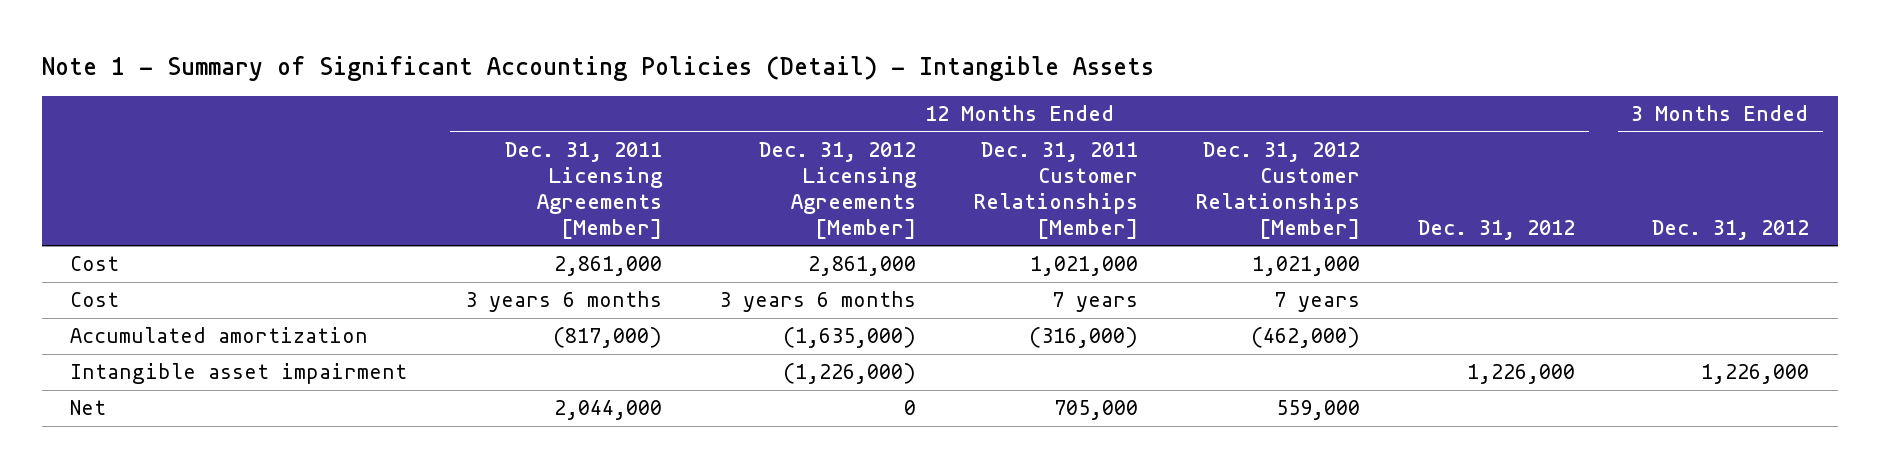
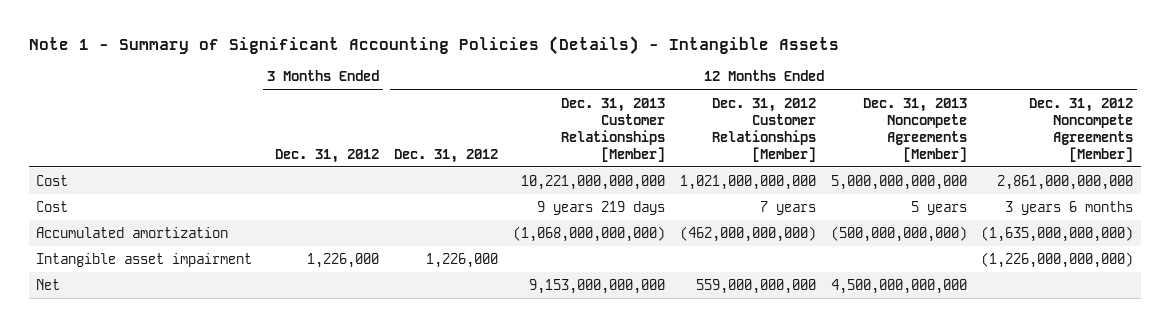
- Note 1 - Summary of Significant Accounting Policies (Detail) - Intangible Assets
+ Note 1 - Summary of Significant Accounting Policies (Details) - Intangible Assets
- | 12 Months Ended Dec. 31, 2011 Licensing Agreements [Member] | 12 Months Ended Dec. 31, 2012 Licensing Agreements [Member] | 12 Months Ended Dec. 31, 2011 Customer Relationships [Member] | 12 Months Ended Dec. 31, 2012 Customer Relationships [Member] | 12 Months Ended Dec. 31, 2012 | 3 Months Ended Dec. 31, 2012
+ | 3 Months Ended Dec. 31, 2012 | 12 Months Ended Dec. 31, 2012 | 12 Months Ended Dec. 31, 2013 Customer Relationships [Member] | 12 Months Ended Dec. 31, 2012 Customer Relationships [Member] | 12 Months Ended Dec. 31, 2013 Noncompete Agreements [Member] | 12 Months Ended Dec. 31, 2012 Noncompete Agreements [Member]
- Cost | 2,861,000 | 2,861,000 | 1,021,000 | 1,021,000 | |
+ Cost | | | 10,221,000,000,000 | 1,021,000,000,000 | 5,000,000,000,000 | 2,861,000,000,000
- Accumulated amortization | (817,000) | (1,635,000) | (316,000) | (462,000) | |
+ Accumulated amortization | | | (1,068,000,000,000) | (462,000,000,000) | (500,000,000,000) | (1,635,000,000,000)
- Net | 2,044,000 | 0 | 705,000 | 559,000 | |
+ Net | | | 9,153,000,000,000 | 559,000,000,000 | 4,500,000,000,000 |

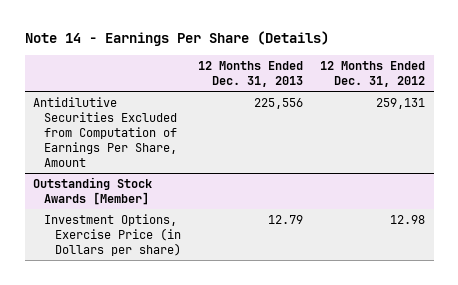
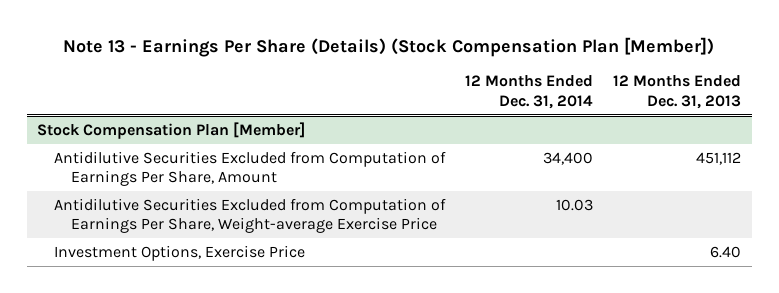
- Note 14 - Earnings Per Share (Details)
+ Note 13 - Earnings Per Share (Details) (Stock Compensation Plan [Member])
- | 12 Months Ended Dec. 31, 2013 | 12 Months Ended Dec. 31, 2012
+ | 12 Months Ended Dec. 31, 2014 | 12 Months Ended Dec. 31, 2013
- Antidilutive Securities Excluded from Computation of Earnings Per Share, Amount | 225,556 | 259,131
- Outstanding Stock Awards [Member]
- Investment Options, Exercise Price (in Dollars per share) | 12.79 | 12.98
+ Stock Compensation Plan [Member]
+ Antidilutive Securities Excluded from Computation of Earnings Per Share, Amount | 34,400 | 451,112
+ Antidilutive Securities Excluded from Computation of Earnings Per Share, Weight-average Exercise Price | 10.03 |
+ Investment Options, Exercise Price | | 6.40

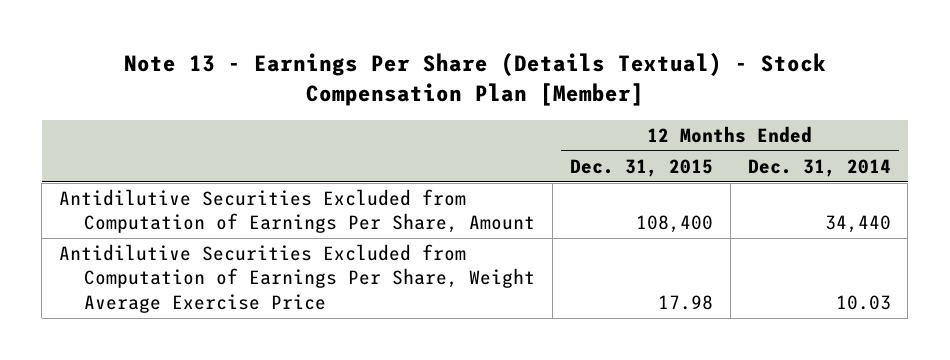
- Note 13 - Earnings Per Share (Details) (Stock Compensation Plan [Member])
+ Note 13 - Earnings Per Share (Details Textual) - Stock Compensation Plan [Member]
- | 12 Months Ended Dec. 31, 2014 | 12 Months Ended Dec. 31, 2013
+ | 12 Months Ended Dec. 31, 2015 | 12 Months Ended Dec. 31, 2014
- Stock Compensation Plan [Member]
- Antidilutive Securities Excluded from Computation of Earnings Per Share, Amount | 34,400 | 451,112
- Antidilutive Securities Excluded from Computation of Earnings Per Share, Weight-average Exercise Price | 10.03 |
- Investment Options, Exercise Price | | 6.40
+ Antidilutive Securities Excluded from Computation of Earnings Per Share, Amount | 108,400 | 34,440
+ Antidilutive Securities Excluded from Computation of Earnings Per Share, Weight Average Exercise Price | 17.98 | 10.03

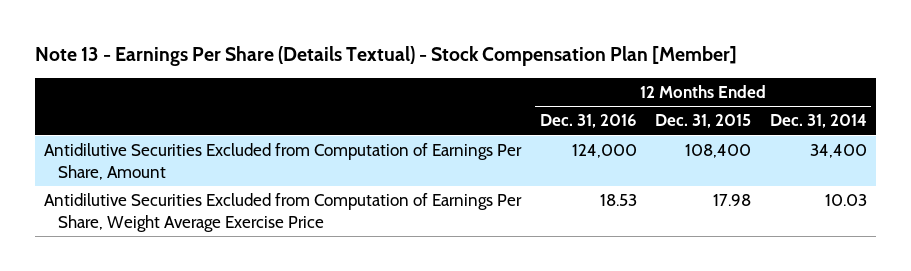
- | 12 Months Ended Dec. 31, 2015 | 12 Months Ended Dec. 31, 2014
+ | 12 Months Ended Dec. 31, 2016 | 12 Months Ended Dec. 31, 2015 | 12 Months Ended Dec. 31, 2014
- Antidilutive Securities Excluded from Computation of Earnings Per Share, Amount | 108,400 | 34,440
+ Antidilutive Securities Excluded from Computation of Earnings Per Share, Amount | 124,000 | 108,400 | 34,400

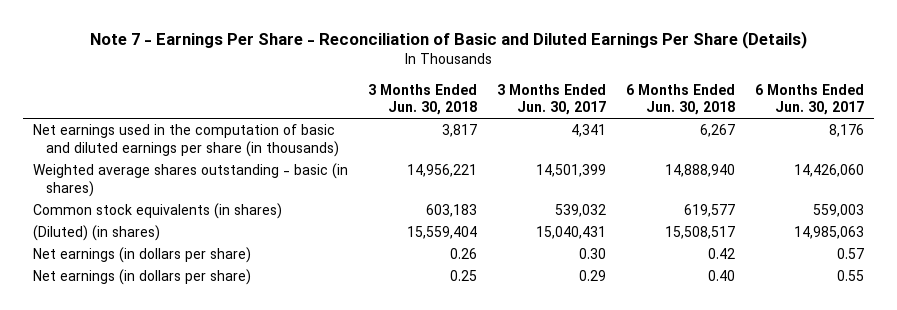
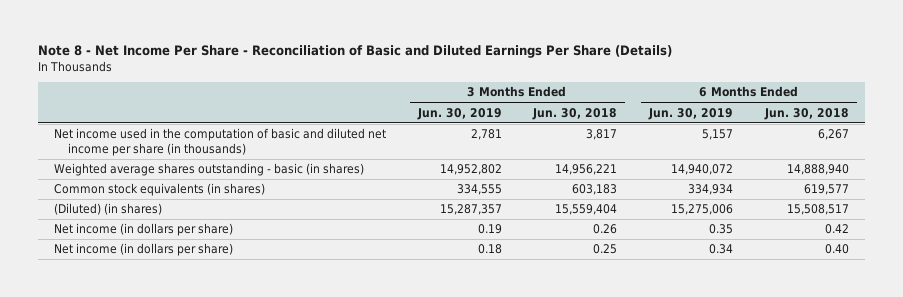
- Note 7 - Earnings Per Share - Reconciliation of Basic and Diluted Earnings Per Share (Details)
+ Note 8 - Net Income Per Share - Reconciliation of Basic and Diluted Earnings Per Share (Details)
- | 3 Months Ended Jun. 30, 2018 | 3 Months Ended Jun. 30, 2017 | 6 Months Ended Jun. 30, 2018 | 6 Months Ended Jun. 30, 2017
+ | 3 Months Ended Jun. 30, 2019 | 3 Months Ended Jun. 30, 2018 | 6 Months Ended Jun. 30, 2019 | 6 Months Ended Jun. 30, 2018
- Net earnings used in the computation of basic and diluted earnings per share (in thousands) | 3,817 | 4,341 | 6,267 | 8,176
+ Net income used in the computation of basic and diluted net income per share (in thousands) | 2,781 | 3,817 | 5,157 | 6,267
- Net earnings (in dollars per share) | 0.26 | 0.30 | 0.42 | 0.57
- Net earnings (in dollars per share) | 0.25 | 0.29 | 0.40 | 0.55
+ Net income (in dollars per share) | 0.19 | 0.26 | 0.35 | 0.42
+ Net income (in dollars per share) | 0.18 | 0.25 | 0.34 | 0.40

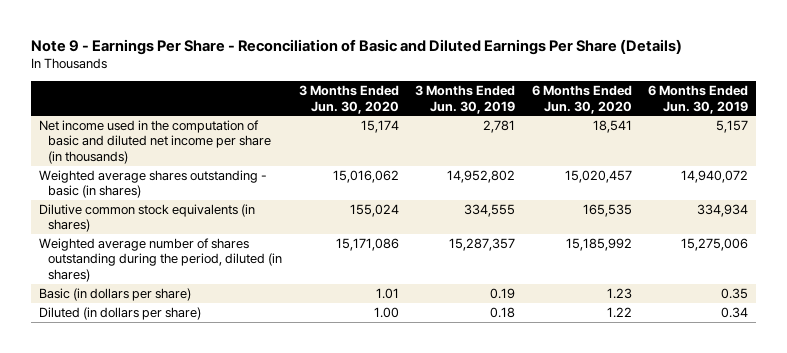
- Note 8 - Net Income Per Share - Reconciliation of Basic and Diluted Earnings Per Share (Details)
+ Note 9 - Earnings Per Share - Reconciliation of Basic and Diluted Earnings Per Share (Details)
- | 3 Months Ended Jun. 30, 2019 | 3 Months Ended Jun. 30, 2018 | 6 Months Ended Jun. 30, 2019 | 6 Months Ended Jun. 30, 2018
+ | 3 Months Ended Jun. 30, 2020 | 3 Months Ended Jun. 30, 2019 | 6 Months Ended Jun. 30, 2020 | 6 Months Ended Jun. 30, 2019
- Common stock equivalents (in shares) | 334,555 | 603,183 | 334,934 | 619,577
- (Diluted) (in shares) | 15,287,357 | 15,559,404 | 15,275,006 | 15,508,517
- Net income (in dollars per share) | 0.19 | 0.26 | 0.35 | 0.42
- Net income (in dollars per share) | 0.18 | 0.25 | 0.34 | 0.40
+ Dilutive common stock equivalents (in shares) | 155,024 | 334,555 | 165,535 | 334,934
+ Weighted average number of shares outstanding during the period, diluted (in shares) | 15,171,086 | 15,287,357 | 15,185,992 | 15,275,006
+ Basic (in dollars per share) | 1.01 | 0.19 | 1.23 | 0.35
+ Diluted (in dollars per share) | 1.00 | 0.18 | 1.22 | 0.34

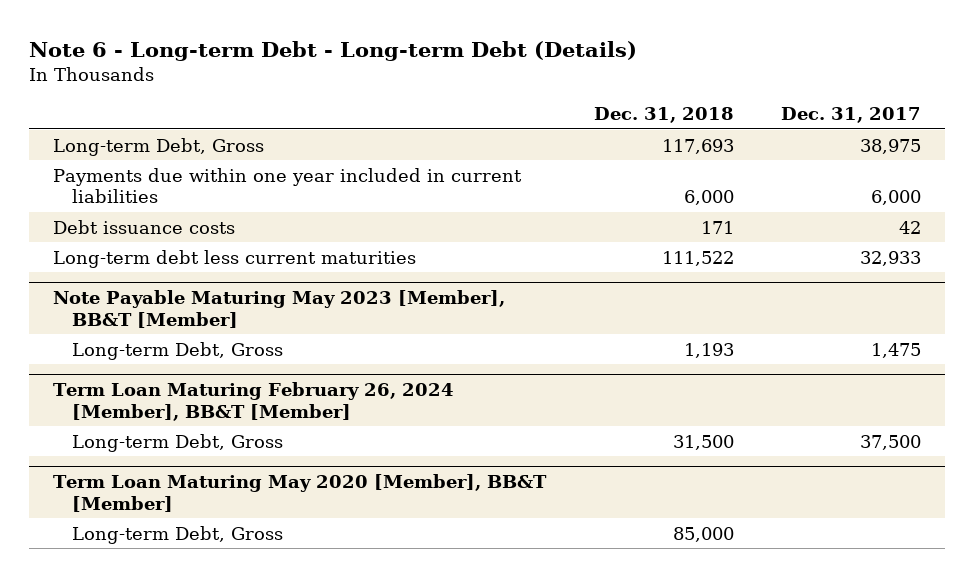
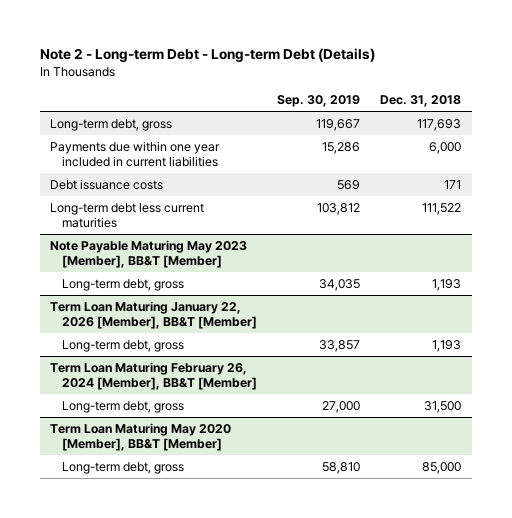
- Note 6 - Long-term Debt - Long-term Debt (Details)
+ Note 2 - Long-term Debt - Long-term Debt (Details)
- | Dec. 31, 2018 | Dec. 31, 2017
+ | Sep. 30, 2019 | Dec. 31, 2018
- Long-term Debt, Gross | 117,693 | 38,975
+ Long-term debt, gross | 119,667 | 117,693
@ Note Payable Maturing May 2023 [Member], BB&T [Member]
- Long-term Debt, Gross | 1,193 | 1,475
+ Long-term debt, gross | 34,035 | 1,193
+ Term Loan Maturing January 22, 2026 [Member], BB&T [Member]
+ Long-term debt, gross | 33,857 | 1,193
@ Term Loan Maturing February 26, 2024 [Member], BB&T [Member]
- Long-term Debt, Gross | 31,500 | 37,500
+ Long-term debt, gross | 27,000 | 31,500
@ Term Loan Maturing May 2020 [Member], BB&T [Member]
- Long-term Debt, Gross | 85,000 |
+ Long-term debt, gross | 58,810 | 85,000

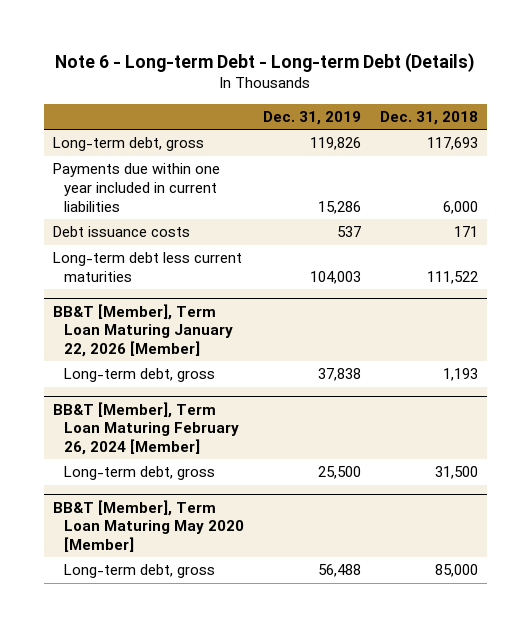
- Note 2 - Long-term Debt - Long-term Debt (Details)
+ Note 6 - Long-term Debt - Long-term Debt (Details)
- | Sep. 30, 2019 | Dec. 31, 2018
+ | Dec. 31, 2019 | Dec. 31, 2018
- Note Payable Maturing May 2023 [Member], BB&T [Member]
- Long-term debt, gross | 34,035 | 1,193
- Term Loan Maturing January 22, 2026 [Member], BB&T [Member]
+ BB&T [Member], Term Loan Maturing January 22, 2026 [Member]
- Term Loan Maturing February 26, 2024 [Member], BB&T [Member]
+ BB&T [Member], Term Loan Maturing February 26, 2024 [Member]
- Term Loan Maturing May 2020 [Member], BB&T [Member]
+ BB&T [Member], Term Loan Maturing May 2020 [Member]

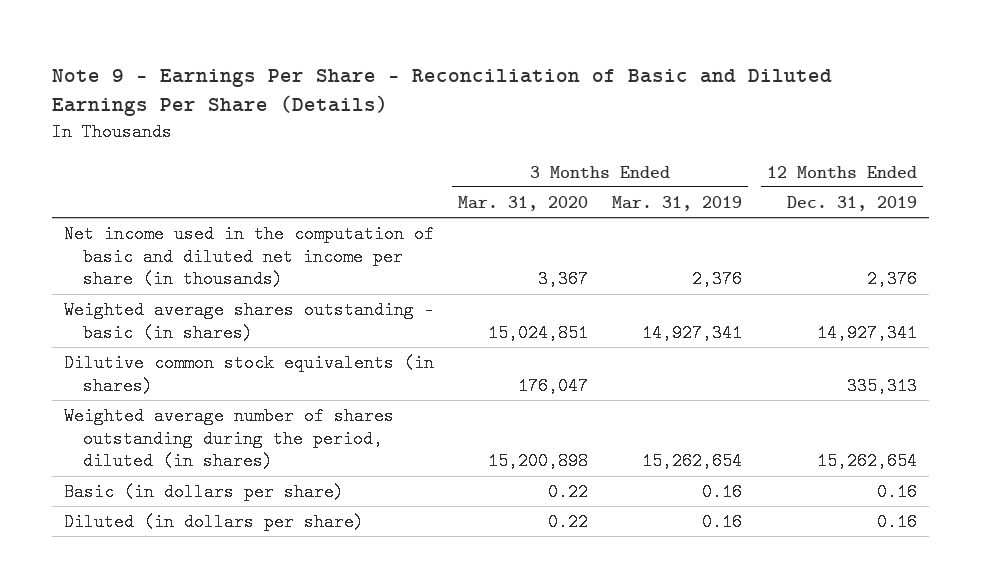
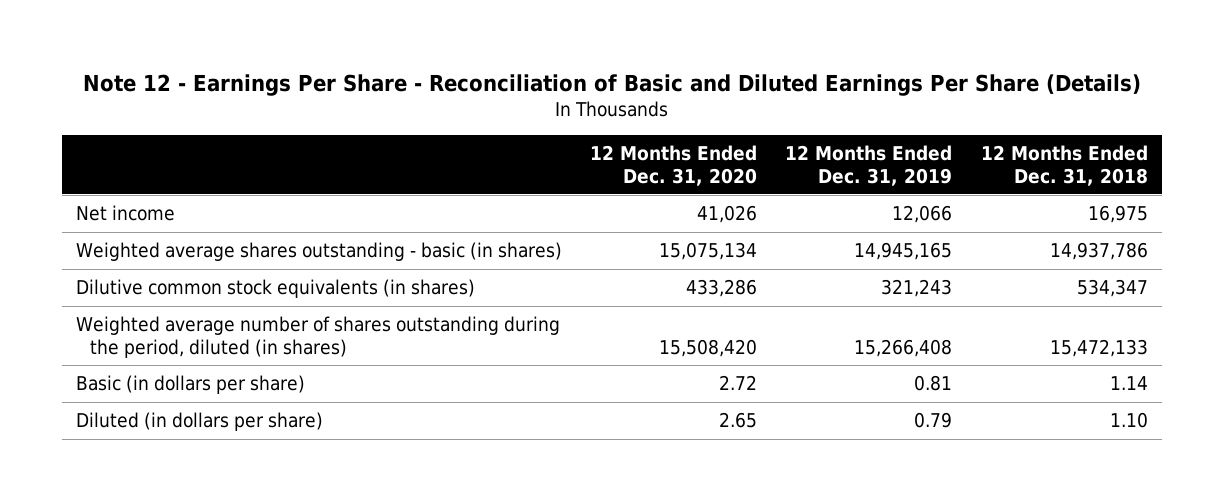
- Note 9 - Earnings Per Share - Reconciliation of Basic and Diluted Earnings Per Share (Details)
+ Note 12 - Earnings Per Share - Reconciliation of Basic and Diluted Earnings Per Share (Details)
- | 3 Months Ended Mar. 31, 2020 | 3 Months Ended Mar. 31, 2019 | 12 Months Ended Dec. 31, 2019
+ | 12 Months Ended Dec. 31, 2020 | 12 Months Ended Dec. 31, 2019 | 12 Months Ended Dec. 31, 2018
- Net income used in the computation of basic and diluted net income per share (in thousands) | 3,367 | 2,376 | 2,376
- Weighted average shares outstanding - basic (in shares) | 15,024,851 | 14,927,341 | 14,927,341
- Dilutive common stock equivalents (in shares) | 176,047 | | 335,313
- Weighted average number of shares outstanding during the period, diluted (in shares) | 15,200,898 | 15,262,654 | 15,262,654
- Basic (in dollars per share) | 0.22 | 0.16 | 0.16
- Diluted (in dollars per share) | 0.22 | 0.16 | 0.16
+ Net income | 41,026 | 12,066 | 16,975
+ Weighted average shares outstanding - basic (in shares) | 15,075,134 | 14,945,165 | 14,937,786
+ Dilutive common stock equivalents (in shares) | 433,286 | 321,243 | 534,347
+ Weighted average number of shares outstanding during the period, diluted (in shares) | 15,508,420 | 15,266,408 | 15,472,133
+ Basic (in dollars per share) | 2.72 | 0.81 | 1.14
+ Diluted (in dollars per share) | 2.65 | 0.79 | 1.10

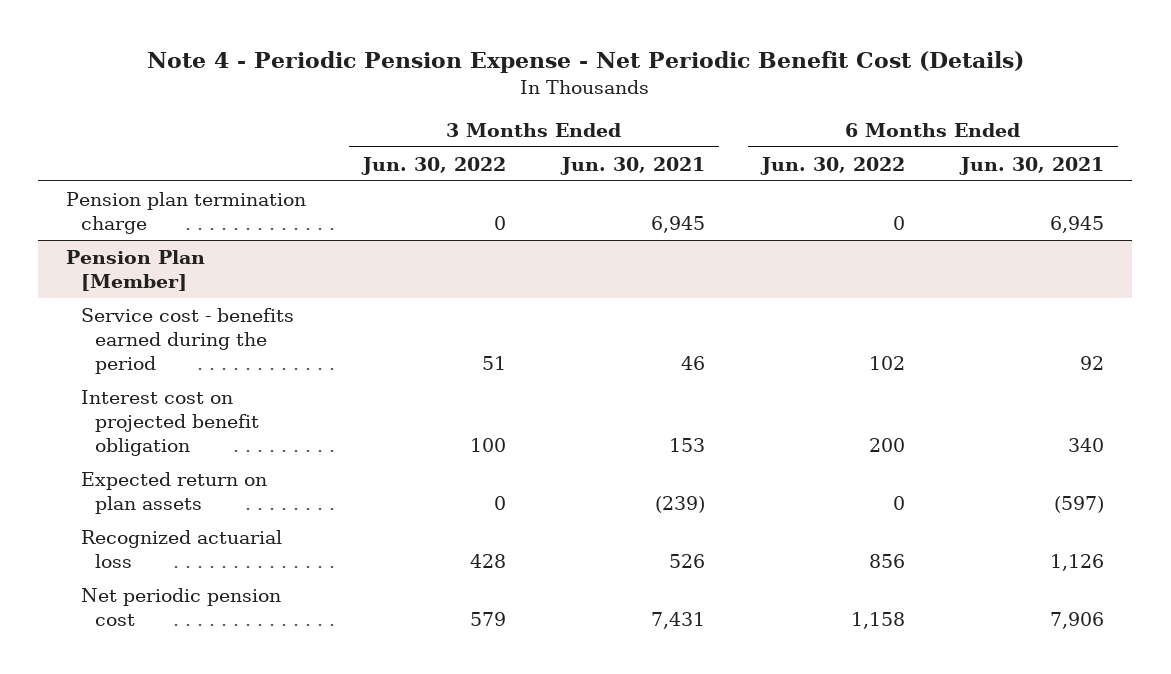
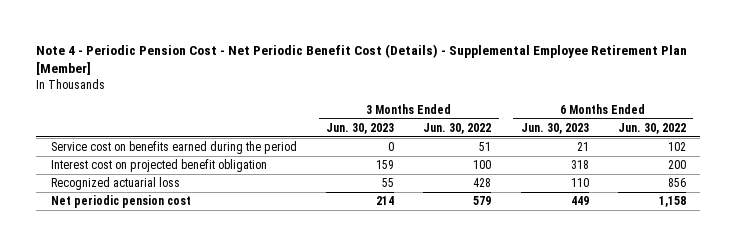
- Note 4 - Periodic Pension Expense - Net Periodic Benefit Cost (Details)
+ Note 4 - Periodic Pension Cost - Net Periodic Benefit Cost (Details) - Supplemental Employee Retirement Plan [Member]
- | 3 Months Ended Jun. 30, 2022 | 3 Months Ended Jun. 30, 2021 | 6 Months Ended Jun. 30, 2022 | 6 Months Ended Jun. 30, 2021
+ | 3 Months Ended Jun. 30, 2023 | 3 Months Ended Jun. 30, 2022 | 6 Months Ended Jun. 30, 2023 | 6 Months Ended Jun. 30, 2022
- Pension plan termination charge | 0 | 6,945 | 0 | 6,945
- Pension Plan [Member]
- Service cost - benefits earned during the period | 51 | 46 | 102 | 92
+ Service cost on benefits earned during the period | 0 | 51 | 21 | 102
- Expected return on plan assets | 0 | (239) | 0 | (597)

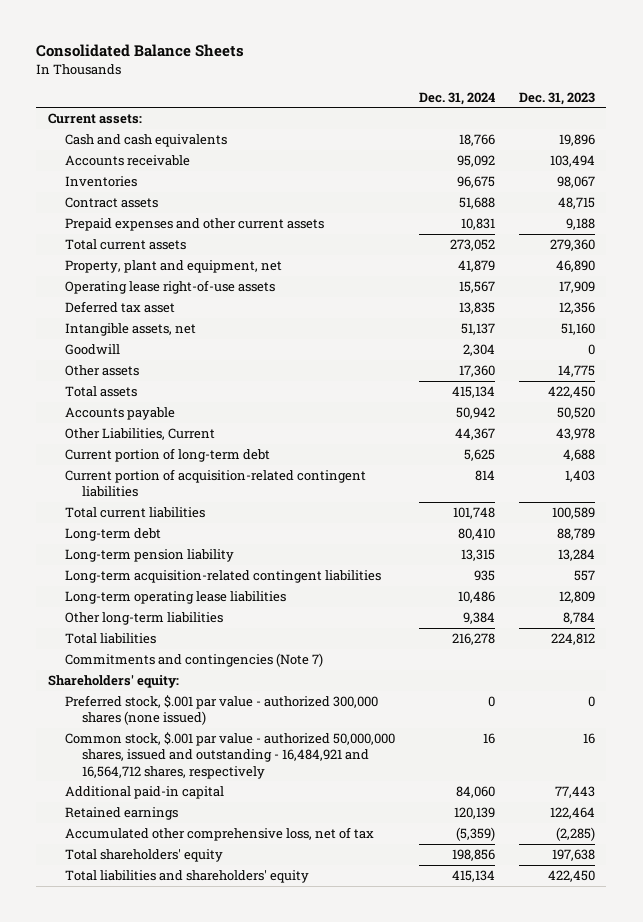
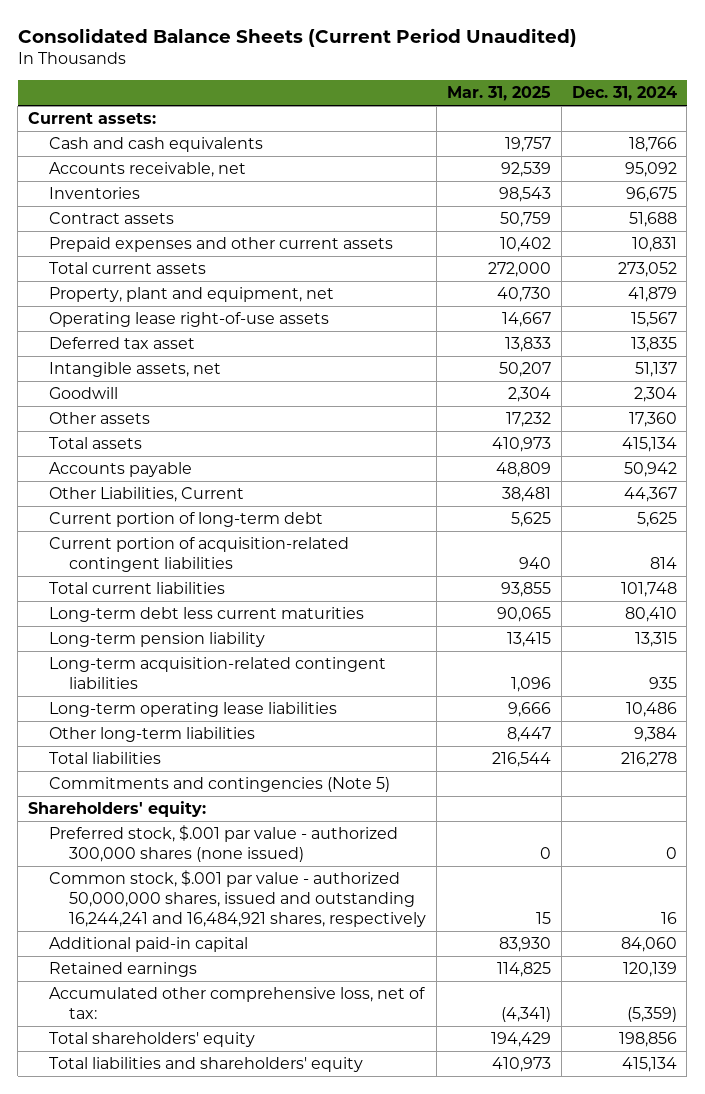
- Consolidated Balance Sheets
+ Consolidated Balance Sheets (Current Period Unaudited)
- | Dec. 31, 2024 | Dec. 31, 2023
+ | Mar. 31, 2025 | Dec. 31, 2024
- Accounts receivable | 95,092 | 103,494
+ Accounts receivable, net | 92,539 | 95,092
- Long-term debt | 80,410 | 88,789
+ Long-term debt less current maturities | 90,065 | 80,410
- Commitments and contingencies (Note 7)
+ Commitments and contingencies (Note 5)
- Common stock, $.001 par value - authorized 50,000,000 shares, issued and outstanding - 16,484,921 and 16,564,712 shares, respectively | 16 | 16
+ Common stock, $.001 par value - authorized 50,000,000 shares, issued and outstanding 16,244,241 and 16,484,921 shares, respectively | 15 | 16
- Accumulated other comprehensive loss, net of tax | (5,359) | (2,285)
+ Accumulated other comprehensive loss, net of tax: | (4,341) | (5,359)

